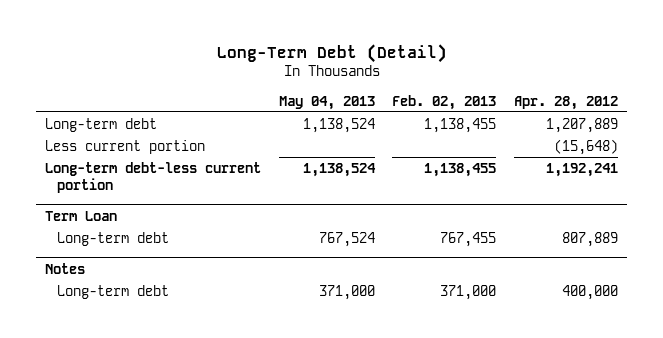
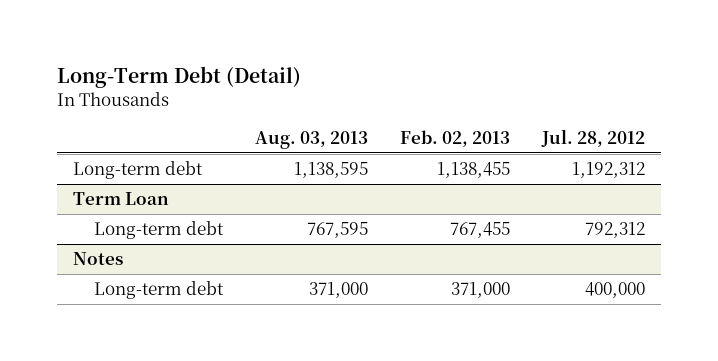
- | May 04, 2013 | Feb. 02, 2013 | Apr. 28, 2012
+ | Aug. 03, 2013 | Feb. 02, 2013 | Jul. 28, 2012
- Less current portion | | | (15,648)
- Long-term debt-less current portion | 1,138,524 | 1,138,455 | 1,192,241

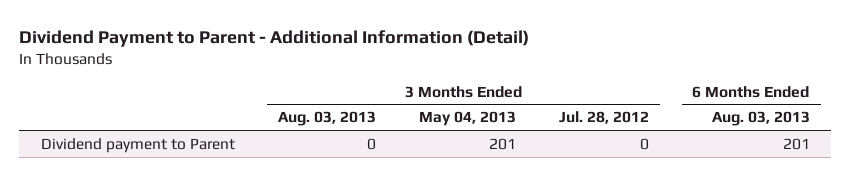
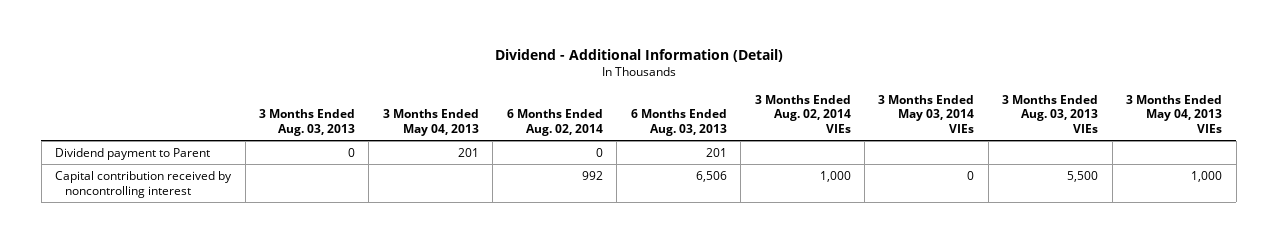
- Dividend Payment to Parent - Additional Information (Detail)
+ Dividend - Additional Information (Detail)
- | 3 Months Ended Aug. 03, 2013 | 3 Months Ended May 04, 2013 | 3 Months Ended Jul. 28, 2012 | 6 Months Ended Aug. 03, 2013
+ | 3 Months Ended Aug. 03, 2013 | 3 Months Ended May 04, 2013 | 6 Months Ended Aug. 02, 2014 | 6 Months Ended Aug. 03, 2013 | 3 Months Ended Aug. 02, 2014 VIEs | 3 Months Ended May 03, 2014 VIEs | 3 Months Ended Aug. 03, 2013 VIEs | 3 Months Ended May 04, 2013 VIEs
+ Capital contribution received by noncontrolling interest | | | 992 | 6,506 | 1,000 | 0 | 5,500 | 1,000

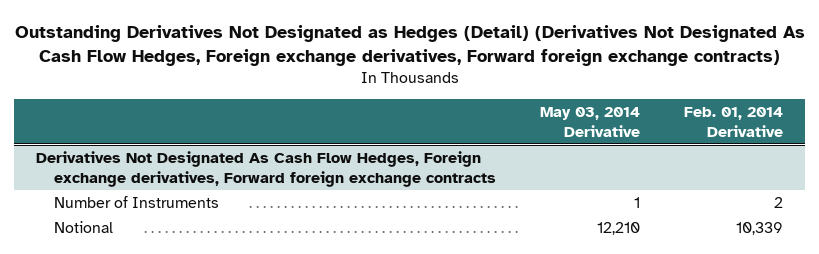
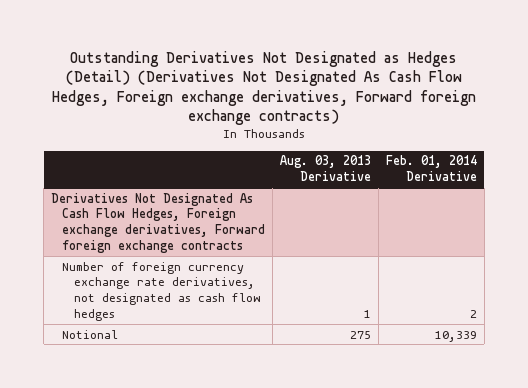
- | May 03, 2014 Derivative | Feb. 01, 2014 Derivative
+ | Aug. 03, 2013 Derivative | Feb. 01, 2014 Derivative
@ Derivatives Not Designated As Cash Flow Hedges, Foreign exchange derivatives, Forward foreign exchange contracts
- Number of Instruments | 1 | 2
+ Number of foreign currency exchange rate derivatives, not designated as cash flow hedges | 1 | 2

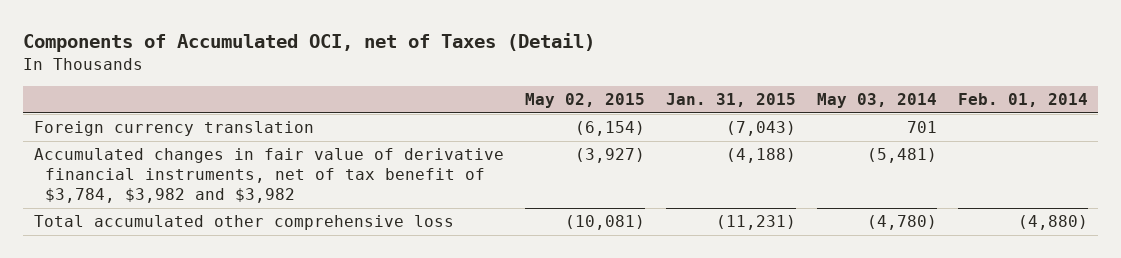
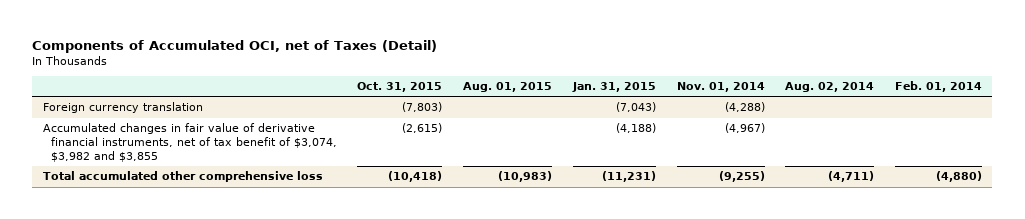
- | May 02, 2015 | Jan. 31, 2015 | May 03, 2014 | Feb. 01, 2014
+ | Oct. 31, 2015 | Aug. 01, 2015 | Jan. 31, 2015 | Nov. 01, 2014 | Aug. 02, 2014 | Feb. 01, 2014
- Accumulated changes in fair value of derivative financial instruments, net of tax benefit of $3,784, $3,982 and $3,982 | (3,927) | (4,188) | (5,481) |
+ Accumulated changes in fair value of derivative financial instruments, net of tax benefit of $3,074, $3,982 and $3,855 | (2,615) | | (4,188) | (4,967) | |

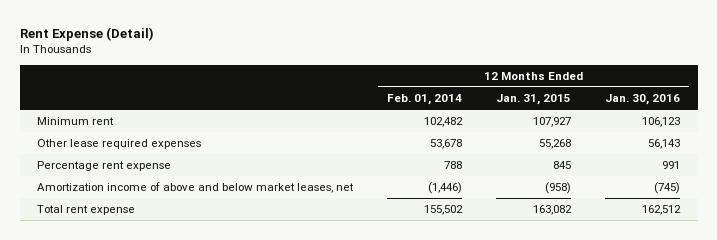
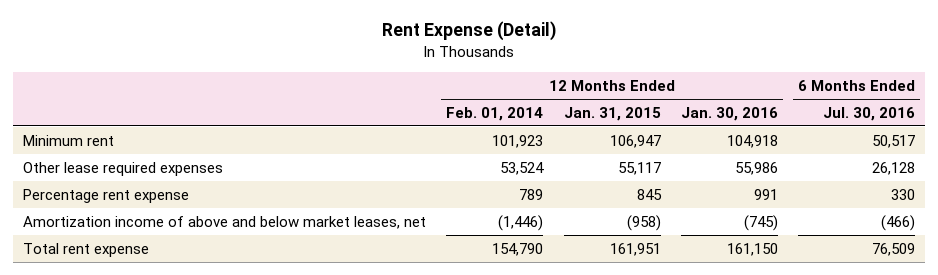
- | 12 Months Ended Feb. 01, 2014 | 12 Months Ended Jan. 31, 2015 | 12 Months Ended Jan. 30, 2016
+ | 12 Months Ended Feb. 01, 2014 | 12 Months Ended Jan. 31, 2015 | 12 Months Ended Jan. 30, 2016 | 6 Months Ended Jul. 30, 2016
- Minimum rent | 102,482 | 107,927 | 106,123
- Other lease required expenses | 53,678 | 55,268 | 56,143
- Percentage rent expense | 788 | 845 | 991
+ Minimum rent | 101,923 | 106,947 | 104,918 | 50,517
+ Other lease required expenses | 53,524 | 55,117 | 55,986 | 26,128
+ Percentage rent expense | 789 | 845 | 991 | 330
- Total rent expense | 155,502 | 163,082 | 162,512
+ Total rent expense | 154,790 | 161,951 | 161,150 | 76,509

